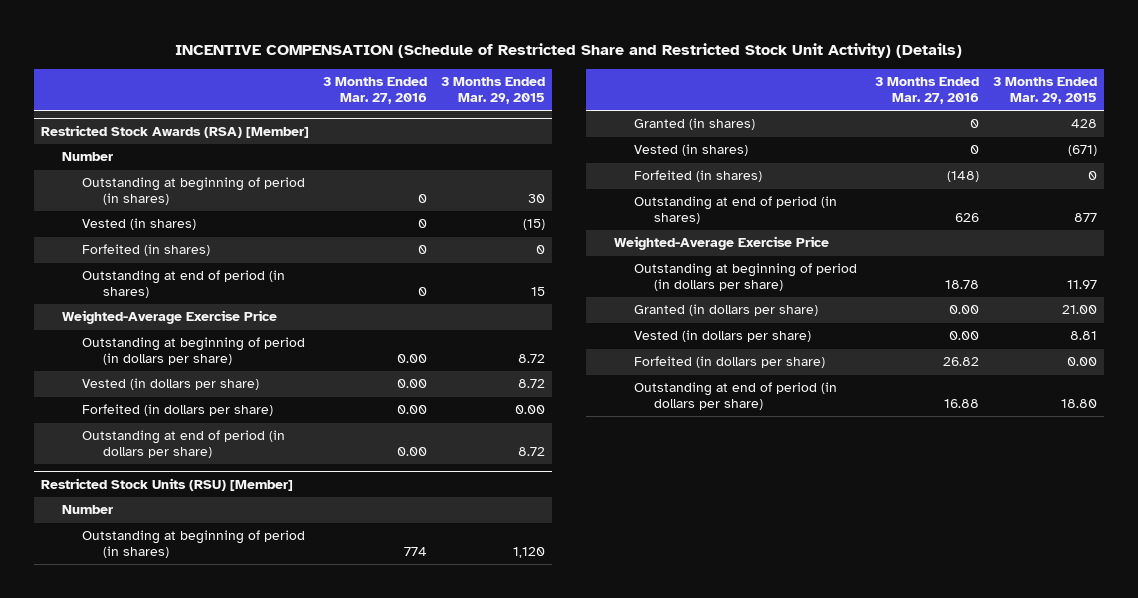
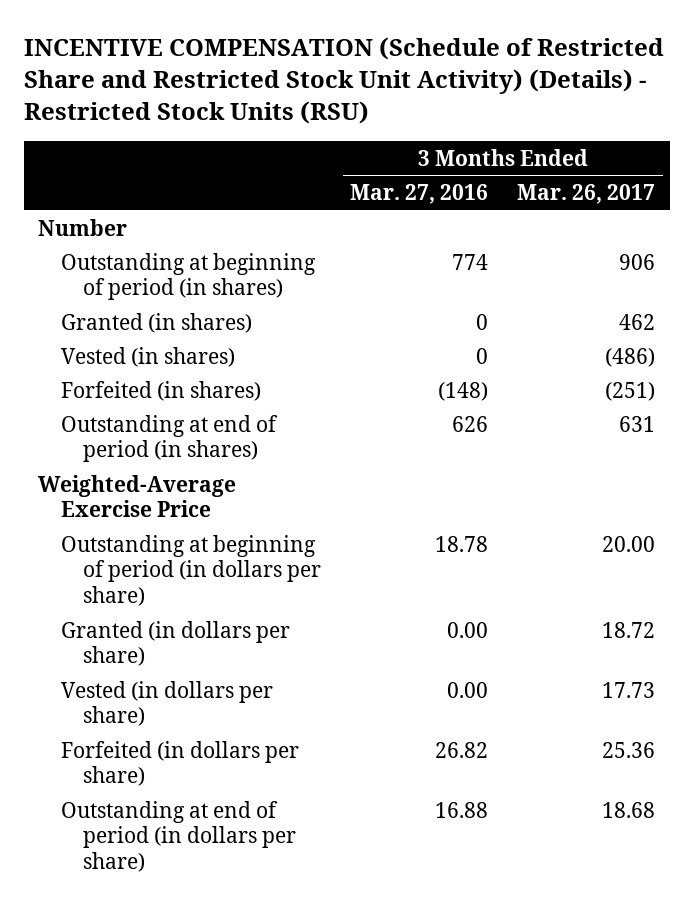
- INCENTIVE COMPENSATION (Schedule of Restricted Share and Restricted Stock Unit Activity) (Details)
+ INCENTIVE COMPENSATION (Schedule of Restricted Share and Restricted Stock Unit Activity) (Details) - Restricted Stock Units (RSU)
- | 3 Months Ended Mar. 27, 2016 | 3 Months Ended Mar. 29, 2015
+ | 3 Months Ended Mar. 27, 2016 | 3 Months Ended Mar. 26, 2017
- Restricted Stock Awards (RSA) [Member]
- Outstanding at beginning of period (in shares) | 0 | 30
- Vested (in shares) | 0 | (15)
- Forfeited (in shares) | 0 | 0
- Outstanding at end of period (in shares) | 0 | 15
- Weighted-Average Exercise Price
- Outstanding at beginning of period (in dollars per share) | 0.00 | 8.72
- Vested (in dollars per share) | 0.00 | 8.72
- Forfeited (in dollars per share) | 0.00 | 0.00
- Outstanding at end of period (in dollars per share) | 0.00 | 8.72
- Restricted Stock Units (RSU) [Member]
- Number

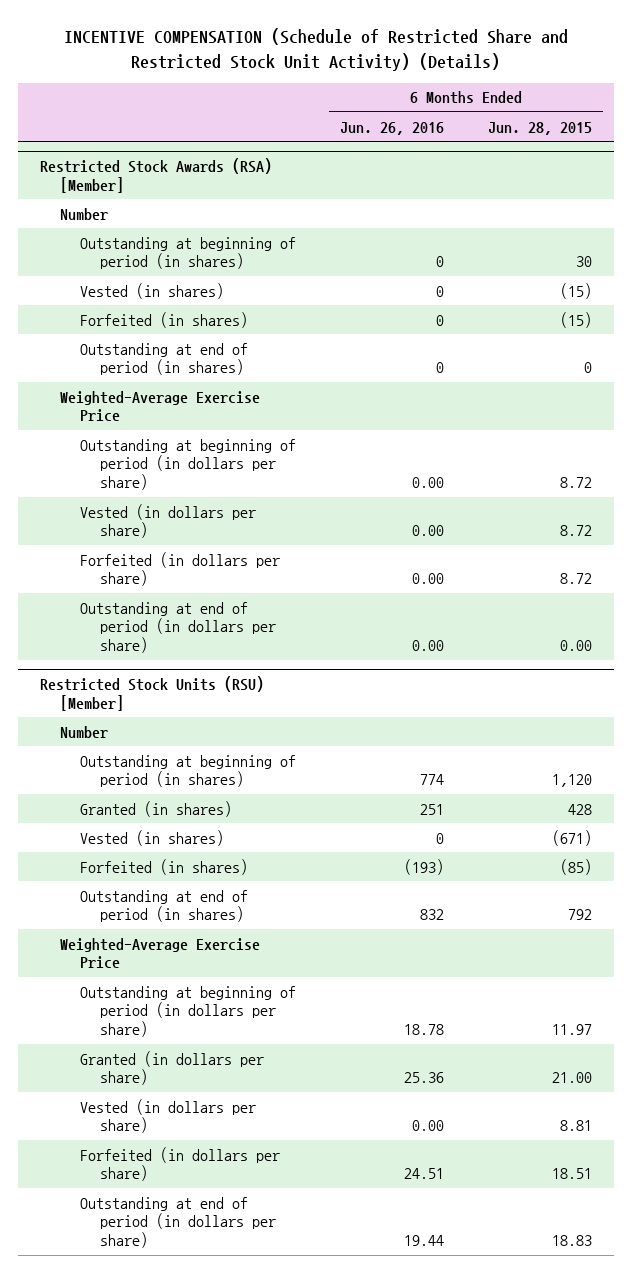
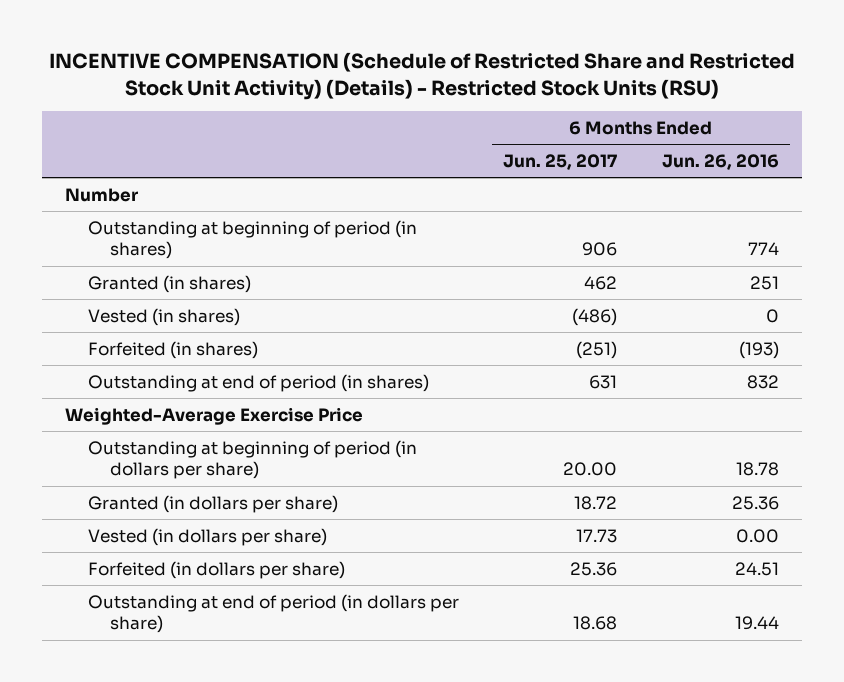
- INCENTIVE COMPENSATION (Schedule of Restricted Share and Restricted Stock Unit Activity) (Details)
+ INCENTIVE COMPENSATION (Schedule of Restricted Share and Restricted Stock Unit Activity) (Details) - Restricted Stock Units (RSU)
- | 6 Months Ended Jun. 26, 2016 | 6 Months Ended Jun. 28, 2015
+ | 6 Months Ended Jun. 25, 2017 | 6 Months Ended Jun. 26, 2016
- Restricted Stock Awards (RSA) [Member]
- Outstanding at beginning of period (in shares) | 0 | 30
- Vested (in shares) | 0 | (15)
- Forfeited (in shares) | 0 | (15)
- Outstanding at end of period (in shares) | 0 | 0
- Weighted-Average Exercise Price
- Outstanding at beginning of period (in dollars per share) | 0.00 | 8.72
- Vested (in dollars per share) | 0.00 | 8.72
- Forfeited (in dollars per share) | 0.00 | 8.72
- Outstanding at end of period (in dollars per share) | 0.00 | 0.00
- Restricted Stock Units (RSU) [Member]
- Number

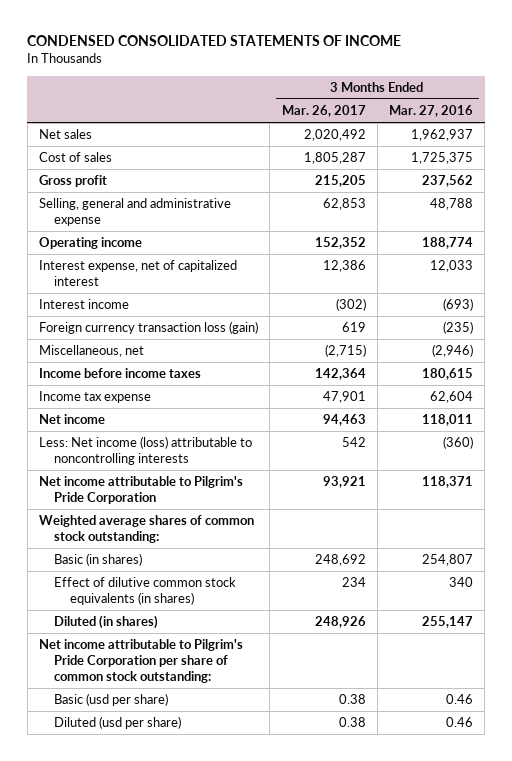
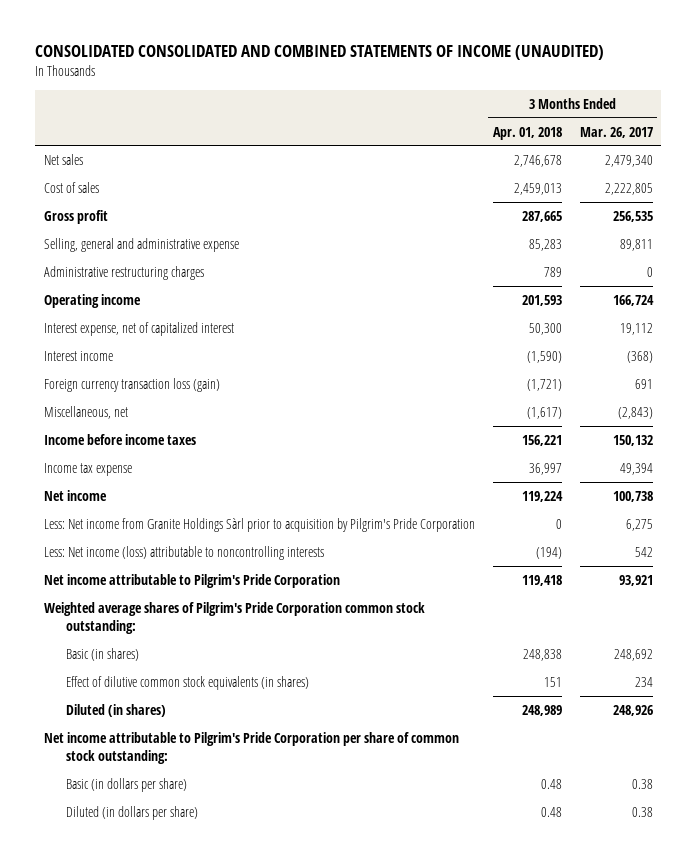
- CONDENSED CONSOLIDATED STATEMENTS OF INCOME
+ CONSOLIDATED CONSOLIDATED AND COMBINED STATEMENTS OF INCOME (UNAUDITED)
- | 3 Months Ended Mar. 26, 2017 | 3 Months Ended Mar. 27, 2016
+ | 3 Months Ended Apr. 01, 2018 | 3 Months Ended Mar. 26, 2017
- Net sales | 2,020,492 | 1,962,937
- Cost of sales | 1,805,287 | 1,725,375
- Gross profit | 215,205 | 237,562
- Selling, general and administrative expense | 62,853 | 48,788
- Operating income | 152,352 | 188,774
- Interest expense, net of capitalized interest | 12,386 | 12,033
- Interest income | (302) | (693)
- Foreign currency transaction loss (gain) | 619 | (235)
- Miscellaneous, net | (2,715) | (2,946)
- Income before income taxes | 142,364 | 180,615
- Income tax expense | 47,901 | 62,604
- Net income | 94,463 | 118,011
+ Net sales | 2,746,678 | 2,479,340
+ Cost of sales | 2,459,013 | 2,222,805
+ Gross profit | 287,665 | 256,535
+ Selling, general and administrative expense | 85,283 | 89,811
+ Administrative restructuring charges | 789 | 0
+ Operating income | 201,593 | 166,724
+ Interest expense, net of capitalized interest | 50,300 | 19,112
+ Interest income | (1,590) | (368)
+ Foreign currency transaction loss (gain) | (1,721) | 691
+ Miscellaneous, net | (1,617) | (2,843)
+ Income before income taxes | 156,221 | 150,132
+ Income tax expense | 36,997 | 49,394
+ Net income | 119,224 | 100,738
+ Less: Net income from Granite Holdings Sàrl prior to acquisition by Pilgrim's Pride Corporation | 0 | 6,275
- Weighted average shares of common stock outstanding:
+ Weighted average shares of Pilgrim's Pride Corporation common stock outstanding:
- Basic (usd per share) | 0.38 | 0.46
- Diluted (usd per share) | 0.38 | 0.46
+ Basic (in dollars per share) | 0.48 | 0.38
+ Diluted (in dollars per share) | 0.48 | 0.38

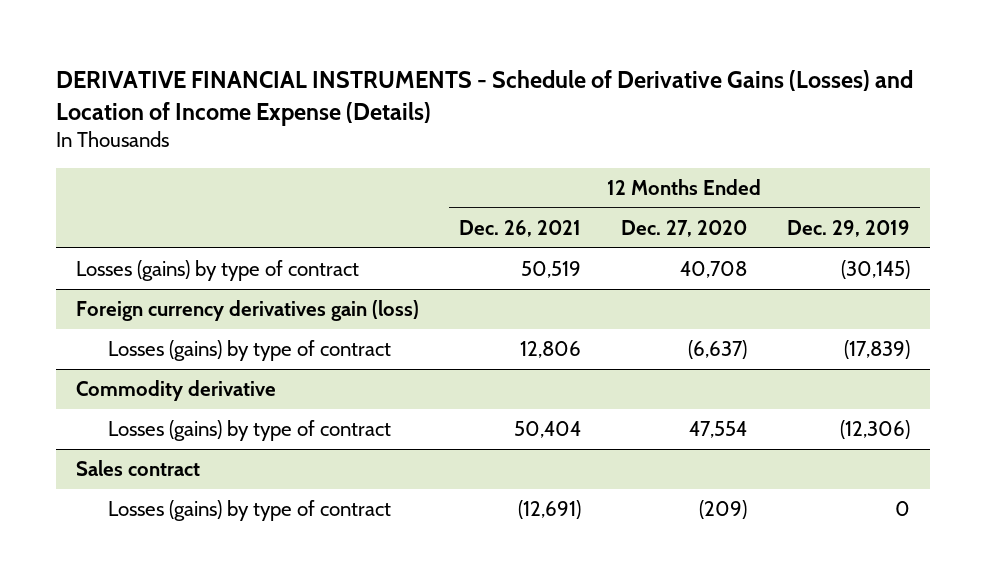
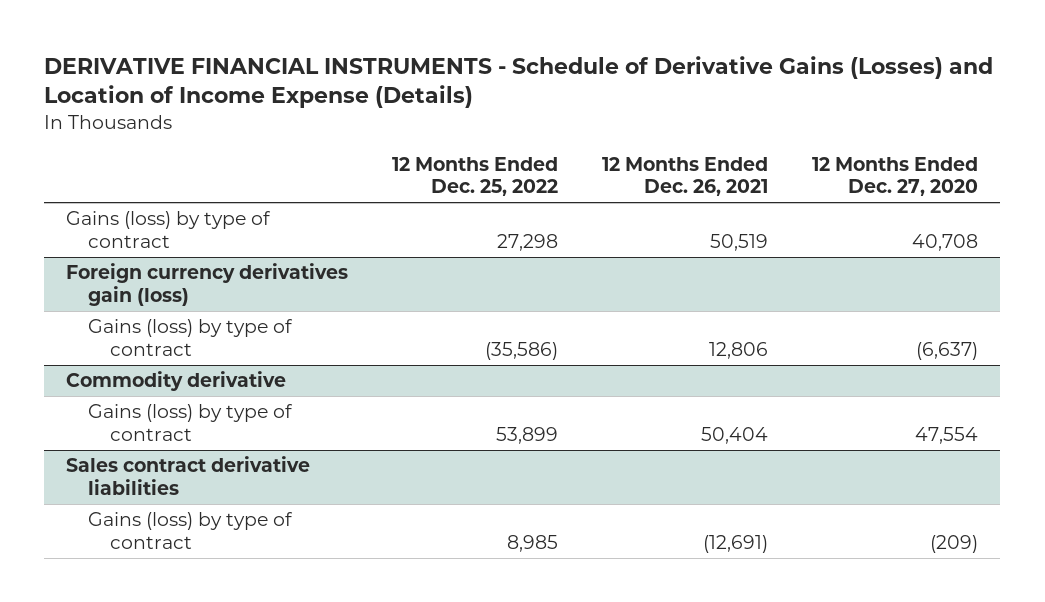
- | 12 Months Ended Dec. 26, 2021 | 12 Months Ended Dec. 27, 2020 | 12 Months Ended Dec. 29, 2019
+ | 12 Months Ended Dec. 25, 2022 | 12 Months Ended Dec. 26, 2021 | 12 Months Ended Dec. 27, 2020
- Losses (gains) by type of contract | 50,519 | 40,708 | (30,145)
+ Gains (loss) by type of contract | 27,298 | 50,519 | 40,708
@ Foreign currency derivatives gain (loss)
- Losses (gains) by type of contract | 12,806 | (6,637) | (17,839)
+ Gains (loss) by type of contract | (35,586) | 12,806 | (6,637)
@ Commodity derivative
- Losses (gains) by type of contract | 50,404 | 47,554 | (12,306)
- Sales contract
- Losses (gains) by type of contract | (12,691) | (209) | 0
@ Commodity derivative
+ Gains (loss) by type of contract | 53,899 | 50,404 | 47,554
+ Sales contract derivative liabilities
+ Gains (loss) by type of contract | 8,985 | (12,691) | (209)

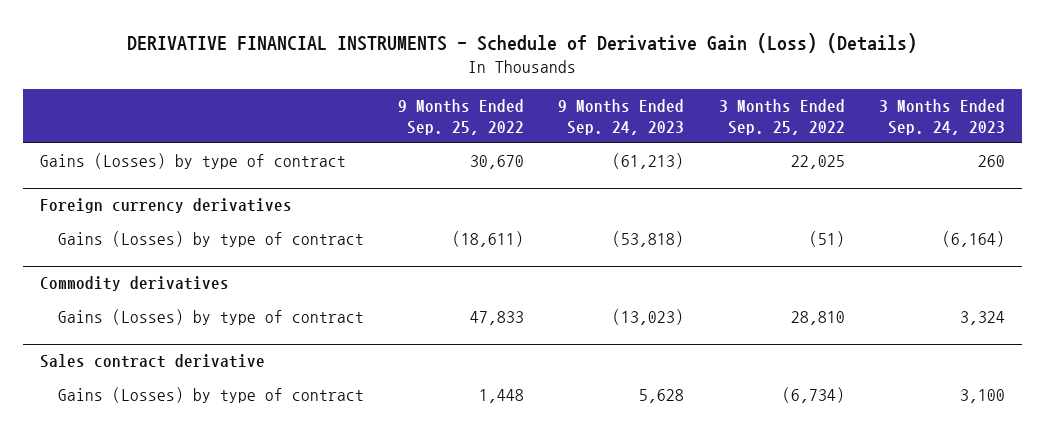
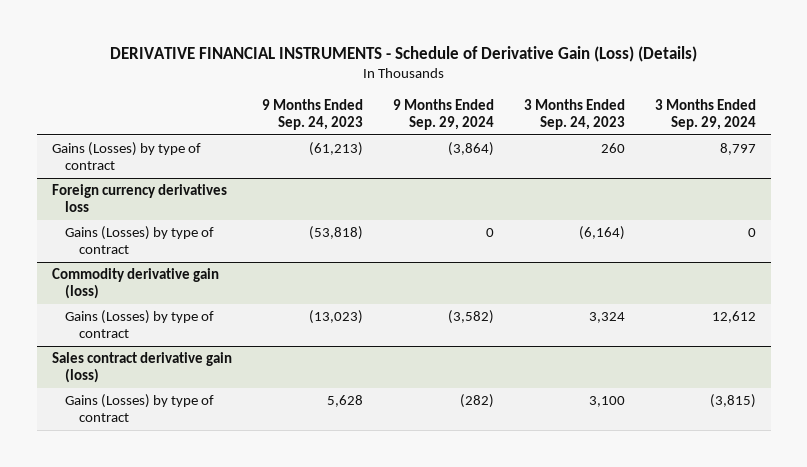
- | 9 Months Ended Sep. 25, 2022 | 9 Months Ended Sep. 24, 2023 | 3 Months Ended Sep. 25, 2022 | 3 Months Ended Sep. 24, 2023
+ | 9 Months Ended Sep. 24, 2023 | 9 Months Ended Sep. 29, 2024 | 3 Months Ended Sep. 24, 2023 | 3 Months Ended Sep. 29, 2024
- Foreign currency derivatives
+ Foreign currency derivatives loss
- Commodity derivatives
+ Commodity derivative gain (loss)
- Sales contract derivative
+ Sales contract derivative gain (loss)

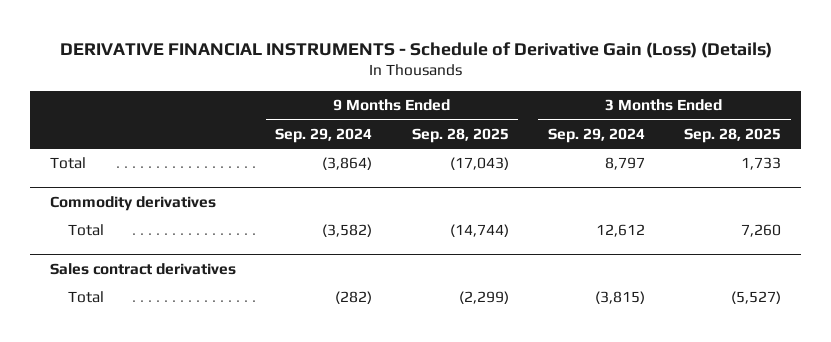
- | 9 Months Ended Sep. 24, 2023 | 9 Months Ended Sep. 29, 2024 | 3 Months Ended Sep. 24, 2023 | 3 Months Ended Sep. 29, 2024
+ | 9 Months Ended Sep. 29, 2024 | 9 Months Ended Sep. 28, 2025 | 3 Months Ended Sep. 29, 2024 | 3 Months Ended Sep. 28, 2025
- Gains (Losses) by type of contract | (61,213) | (3,864) | 260 | 8,797
- Foreign currency derivatives loss
- Gains (Losses) by type of contract | (53,818) | 0 | (6,164) | 0
- Commodity derivative gain (loss)
- Gains (Losses) by type of contract | (13,023) | (3,582) | 3,324 | 12,612
- Sales contract derivative gain (loss)
- Gains (Losses) by type of contract | 5,628 | (282) | 3,100 | (3,815)
+ Total | (3,864) | (17,043) | 8,797 | 1,733
+ Commodity derivatives
+ Total | (3,582) | (14,744) | 12,612 | 7,260
+ Sales contract derivatives
+ Total | (282) | (2,299) | (3,815) | (5,527)

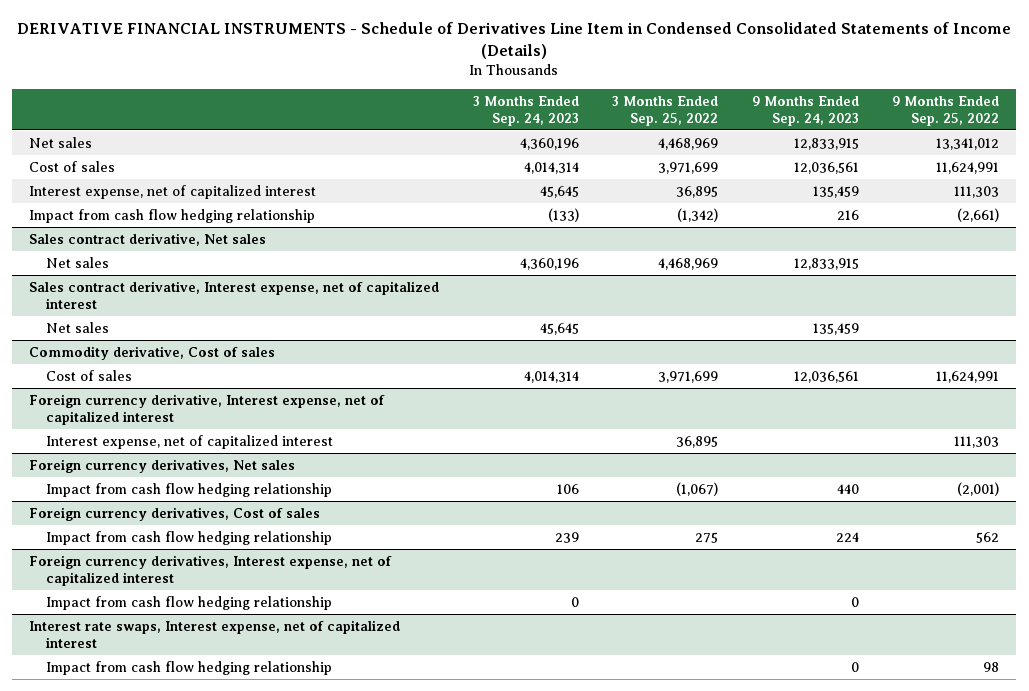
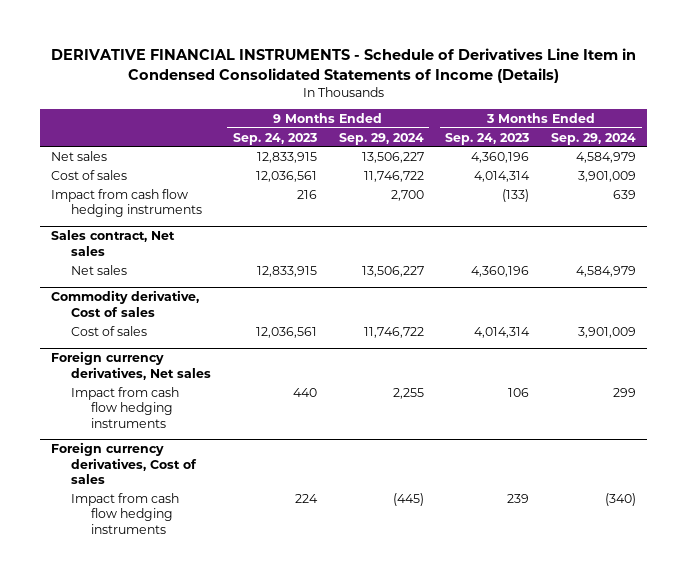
- | 3 Months Ended Sep. 24, 2023 | 3 Months Ended Sep. 25, 2022 | 9 Months Ended Sep. 24, 2023 | 9 Months Ended Sep. 25, 2022
+ | 9 Months Ended Sep. 24, 2023 | 9 Months Ended Sep. 29, 2024 | 3 Months Ended Sep. 24, 2023 | 3 Months Ended Sep. 29, 2024
- Interest expense, net of capitalized interest | 45,645 | 36,895 | 135,459 | 111,303
- Impact from cash flow hedging relationship | (133) | (1,342) | 216 | (2,661)
- Sales contract derivative, Net sales
+ Impact from cash flow hedging instruments | 216 | 2,700 | (133) | 639
+ Sales contract, Net sales
- Sales contract derivative, Interest expense, net of capitalized interest
- Net sales | 45,645 | | 135,459 |
- Foreign currency derivative, Interest expense, net of capitalized interest
- Interest expense, net of capitalized interest | | 36,895 | | 111,303
@ Foreign currency derivatives, Net sales
- Impact from cash flow hedging relationship | 106 | (1,067) | 440 | (2,001)
+ Impact from cash flow hedging instruments | 440 | 2,255 | 106 | 299
@ Foreign currency derivatives, Cost of sales
- Impact from cash flow hedging relationship | 239 | 275 | 224 | 562
- Foreign currency derivatives, Interest expense, net of capitalized interest
- Impact from cash flow hedging relationship | 0 | | 0 |
- Interest rate swaps, Interest expense, net of capitalized interest
- Impact from cash flow hedging relationship | | | 0 | 98
@ Foreign currency derivatives, Cost of sales
+ Impact from cash flow hedging instruments | 224 | (445) | 239 | (340)

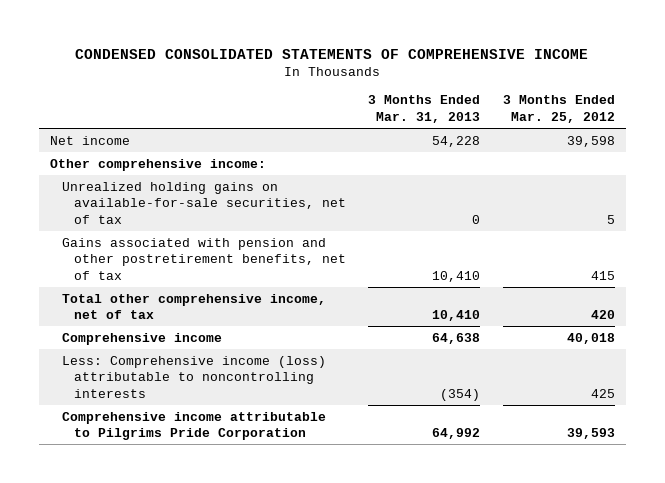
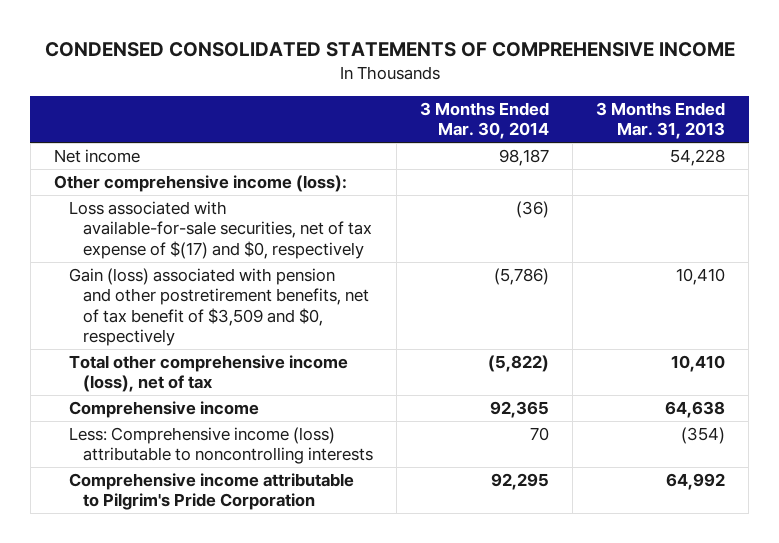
- | 3 Months Ended Mar. 31, 2013 | 3 Months Ended Mar. 25, 2012
+ | 3 Months Ended Mar. 30, 2014 | 3 Months Ended Mar. 31, 2013
- Other comprehensive income:
- Unrealized holding gains on available-for-sale securities, net of tax | 0 | 5
- Gains associated with pension and other postretirement benefits, net of tax | 10,410 | 415
- Total other comprehensive income, net of tax | 10,410 | 420
+ Other comprehensive income (loss):
+ Loss associated with available-for-sale securities, net of tax expense of $(17) and $0, respectively | (36) |
+ Gain (loss) associated with pension and other postretirement benefits, net of tax benefit of $3,509 and $0, respectively | (5,786) | 10,410
+ Total other comprehensive income (loss), net of tax | (5,822) | 10,410
- Comprehensive income attributable to Pilgrims Pride Corporation | 64,992 | 39,593
+ Comprehensive income attributable to Pilgrim's Pride Corporation | 92,295 | 64,992

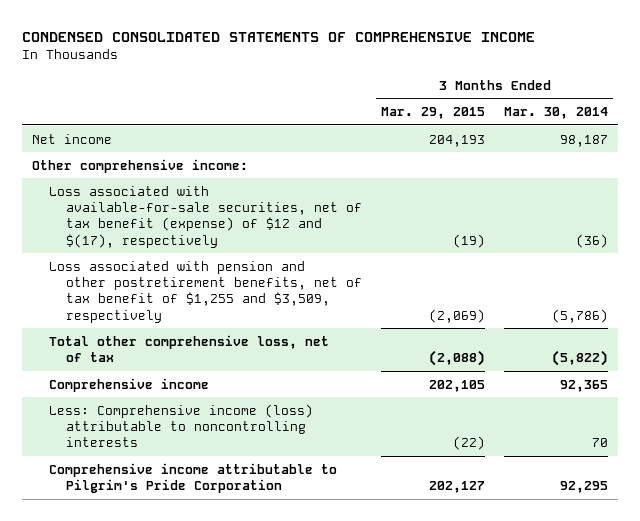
- | 3 Months Ended Mar. 30, 2014 | 3 Months Ended Mar. 31, 2013
+ | 3 Months Ended Mar. 29, 2015 | 3 Months Ended Mar. 30, 2014
- Other comprehensive income (loss):
- Loss associated with available-for-sale securities, net of tax expense of $(17) and $0, respectively | (36) |
- Gain (loss) associated with pension and other postretirement benefits, net of tax benefit of $3,509 and $0, respectively | (5,786) | 10,410
- Total other comprehensive income (loss), net of tax | (5,822) | 10,410
+ Other comprehensive income:
+ Loss associated with available-for-sale securities, net of tax benefit (expense) of $12 and $(17), respectively | (19) | (36)
+ Loss associated with pension and other postretirement benefits, net of tax benefit of $1,255 and $3,509, respectively | (2,069) | (5,786)
+ Total other comprehensive loss, net of tax | (2,088) | (5,822)

